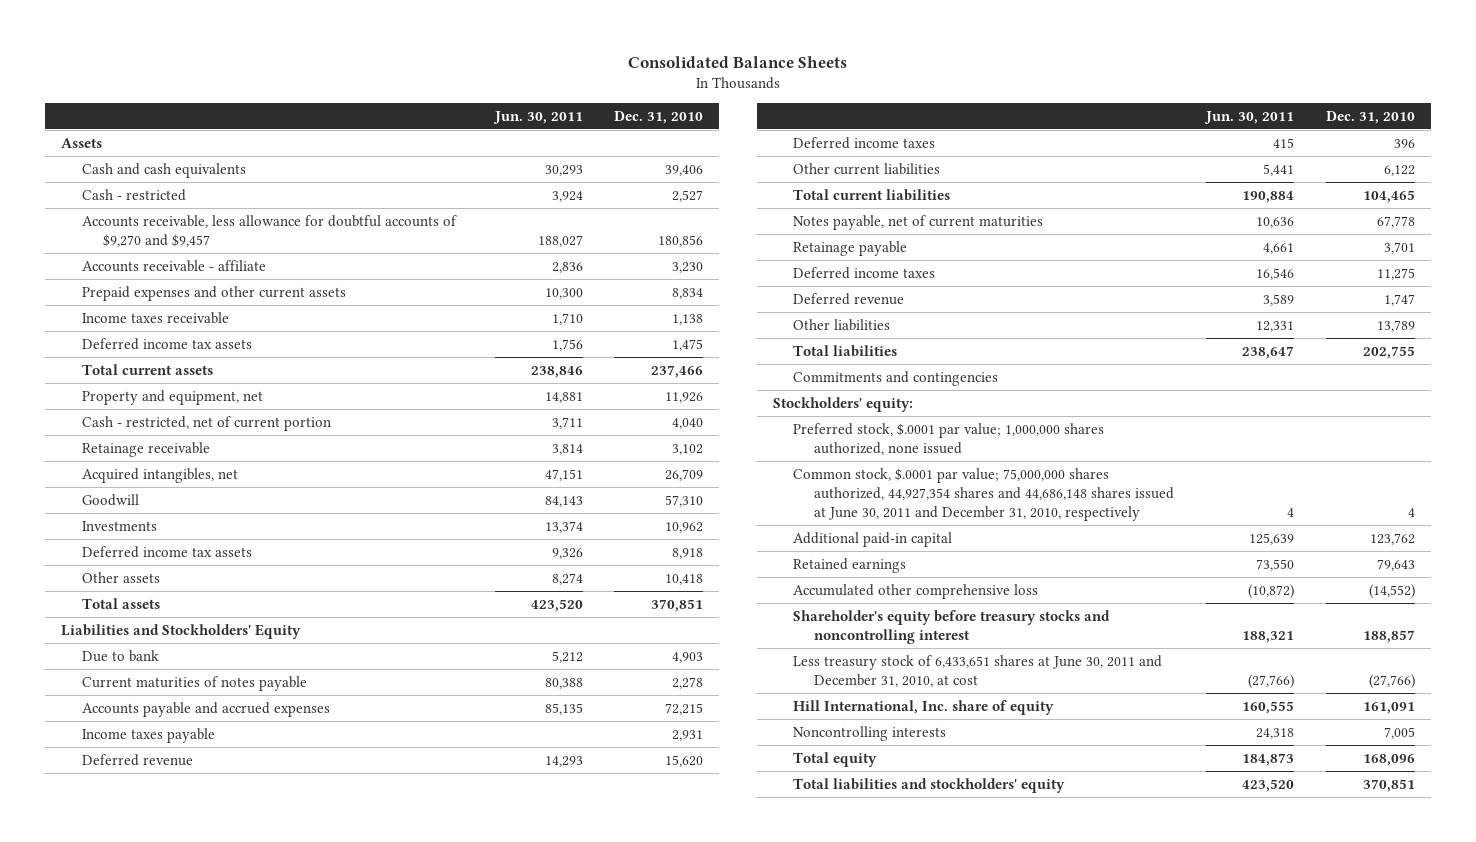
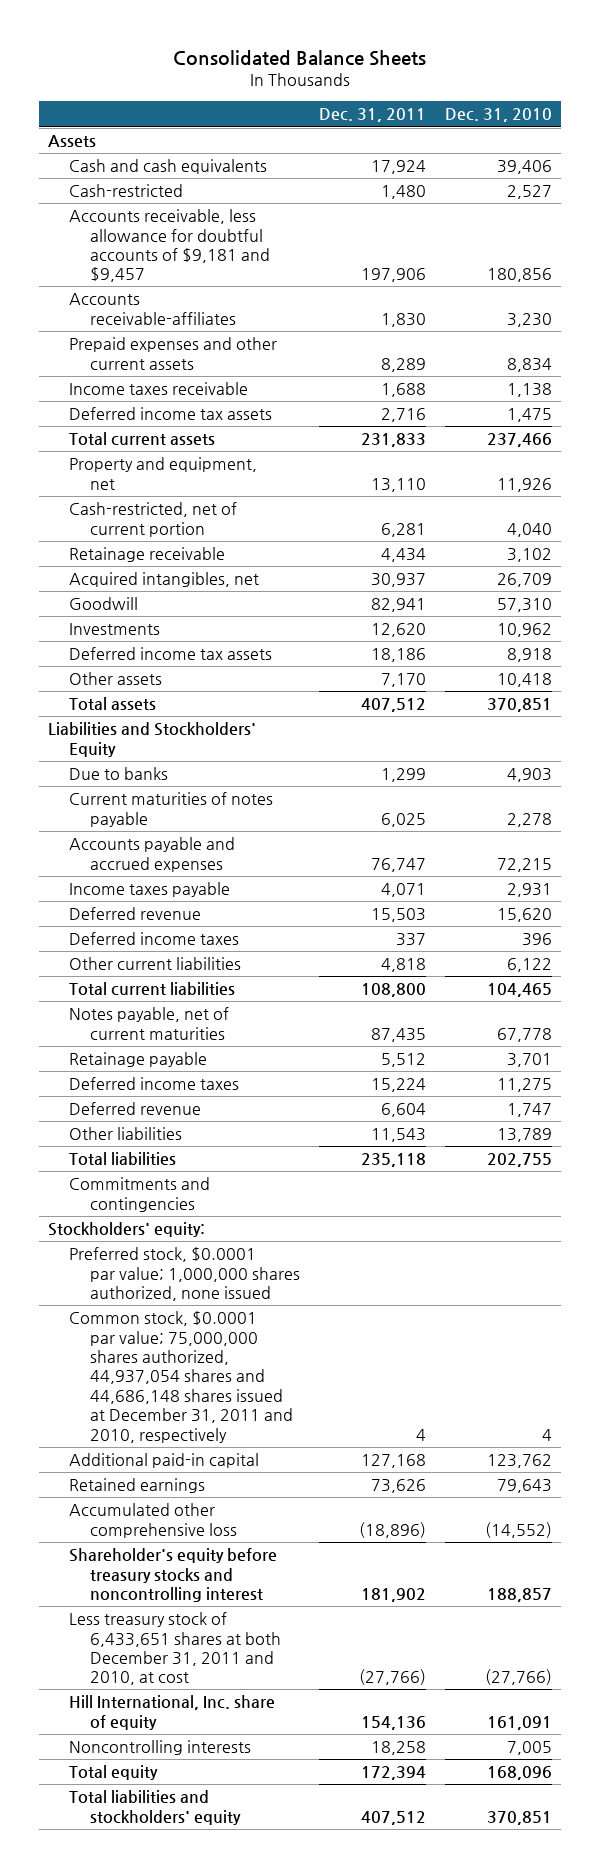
- | Jun. 30, 2011 | Dec. 31, 2010
+ | Dec. 31, 2011 | Dec. 31, 2010
- Cash - restricted | 3,924 | 2,527
- Accounts receivable, less allowance for doubtful accounts of $9,270 and $9,457 | 188,027 | 180,856
- Accounts receivable - affiliate | 2,836 | 3,230
+ Cash-restricted | 1,480 | 2,527
+ Accounts receivable, less allowance for doubtful accounts of $9,181 and $9,457 | 197,906 | 180,856
+ Accounts receivable-affiliates | 1,830 | 3,230
- Cash - restricted, net of current portion | 3,711 | 4,040
+ Cash-restricted, net of current portion | 6,281 | 4,040
- Due to bank | 5,212 | 4,903
+ Due to banks | 1,299 | 4,903
- Preferred stock, $.0001 par value; 1,000,000 shares authorized, none issued
- Common stock, $.0001 par value; 75,000,000 shares authorized, 44,927,354 shares and 44,686,148 shares issued at June 30, 2011 and December 31, 2010, respectively | 4 | 4
+ Preferred stock, $0.0001 par value; 1,000,000 shares authorized, none issued
+ Common stock, $0.0001 par value; 75,000,000 shares authorized, 44,937,054 shares and 44,686,148 shares issued at December 31, 2011 and 2010, respectively | 4 | 4
- Less treasury stock of 6,433,651 shares at June 30, 2011 and December 31, 2010, at cost | (27,766) | (27,766)
+ Less treasury stock of 6,433,651 shares at both December 31, 2011 and 2010, at cost | (27,766) | (27,766)

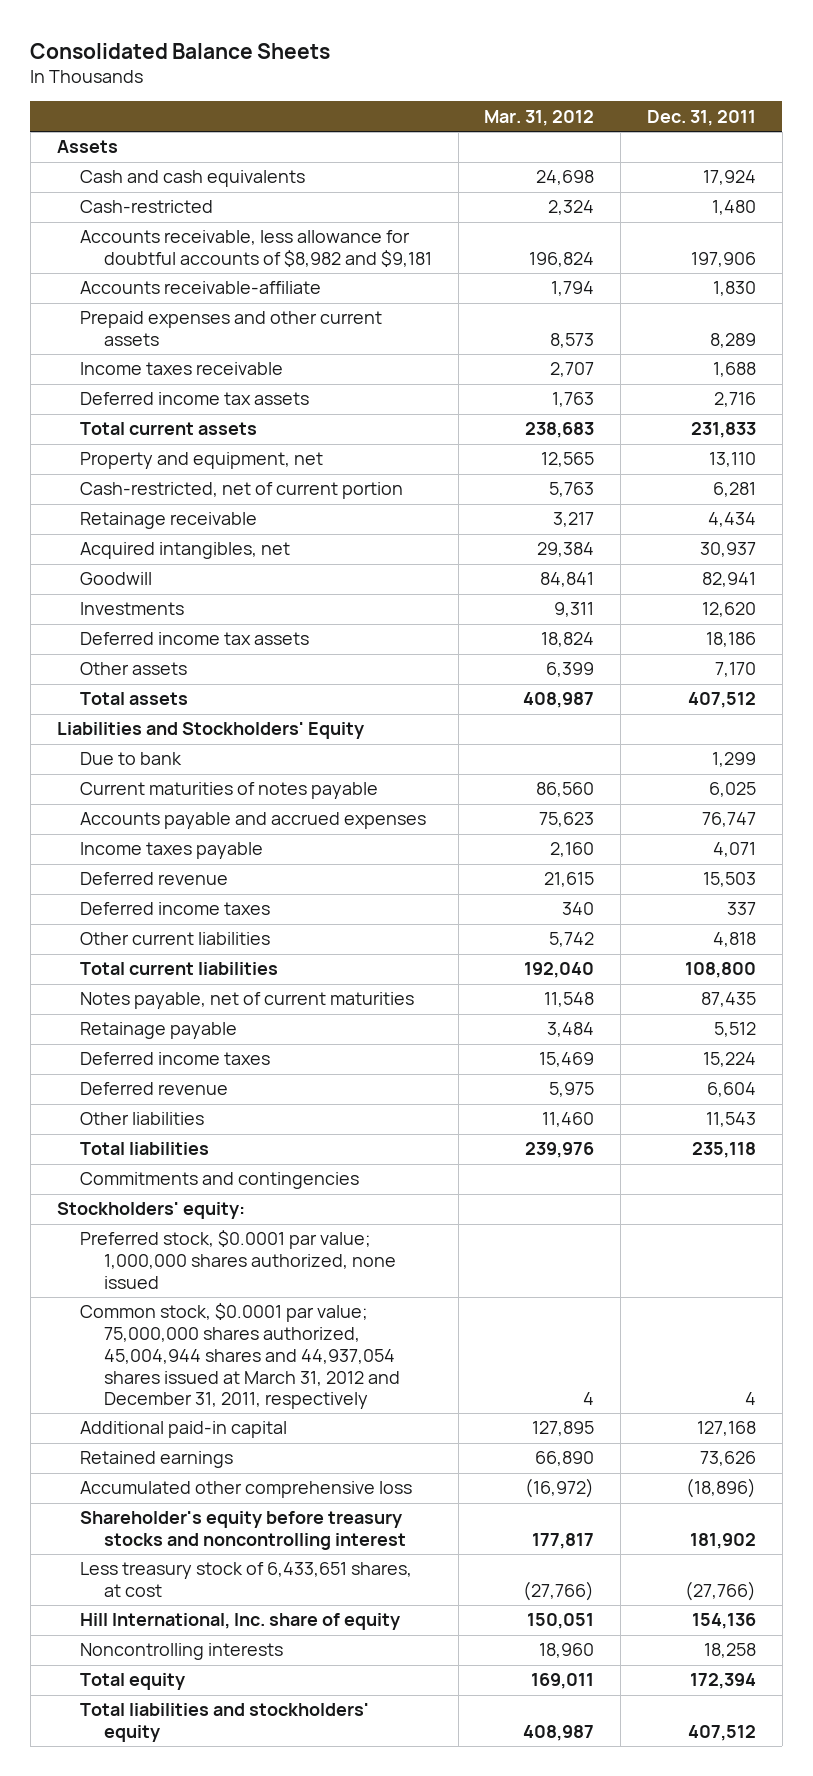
- | Dec. 31, 2011 | Dec. 31, 2010
+ | Mar. 31, 2012 | Dec. 31, 2011
- Accounts receivable, less allowance for doubtful accounts of $9,181 and $9,457 | 197,906 | 180,856
- Accounts receivable-affiliates | 1,830 | 3,230
+ Accounts receivable, less allowance for doubtful accounts of $8,982 and $9,181 | 196,824 | 197,906
+ Accounts receivable-affiliate | 1,794 | 1,830
- Due to banks | 1,299 | 4,903
+ Due to bank | | 1,299
- Common stock, $0.0001 par value; 75,000,000 shares authorized, 44,937,054 shares and 44,686,148 shares issued at December 31, 2011 and 2010, respectively | 4 | 4
+ Common stock, $0.0001 par value; 75,000,000 shares authorized, 45,004,944 shares and 44,937,054 shares issued at March 31, 2012 and December 31, 2011, respectively | 4 | 4
- Less treasury stock of 6,433,651 shares at both December 31, 2011 and 2010, at cost | (27,766) | (27,766)
+ Less treasury stock of 6,433,651 shares, at cost | (27,766) | (27,766)

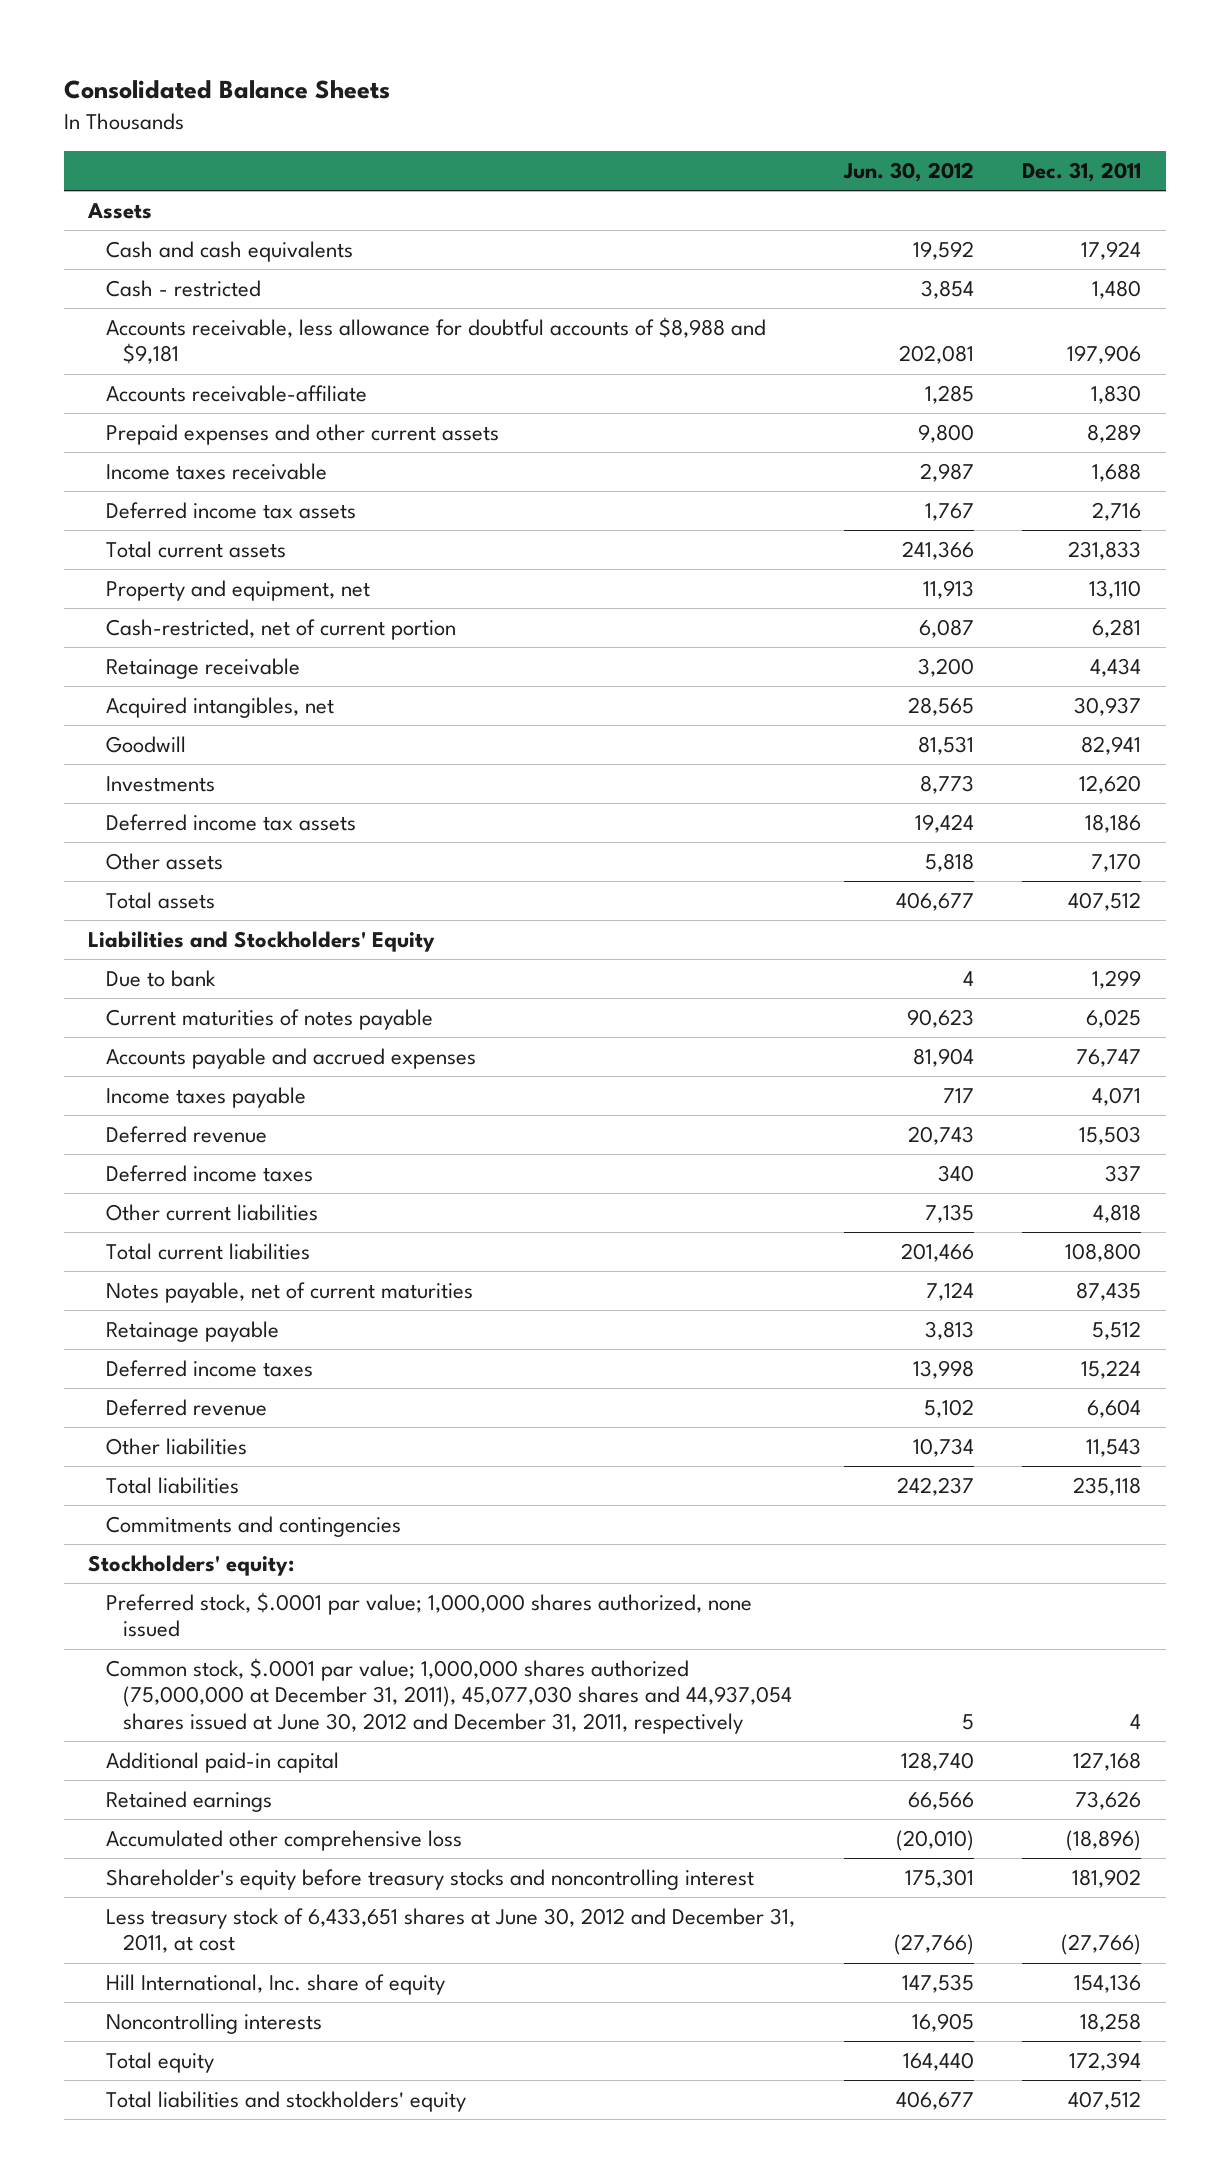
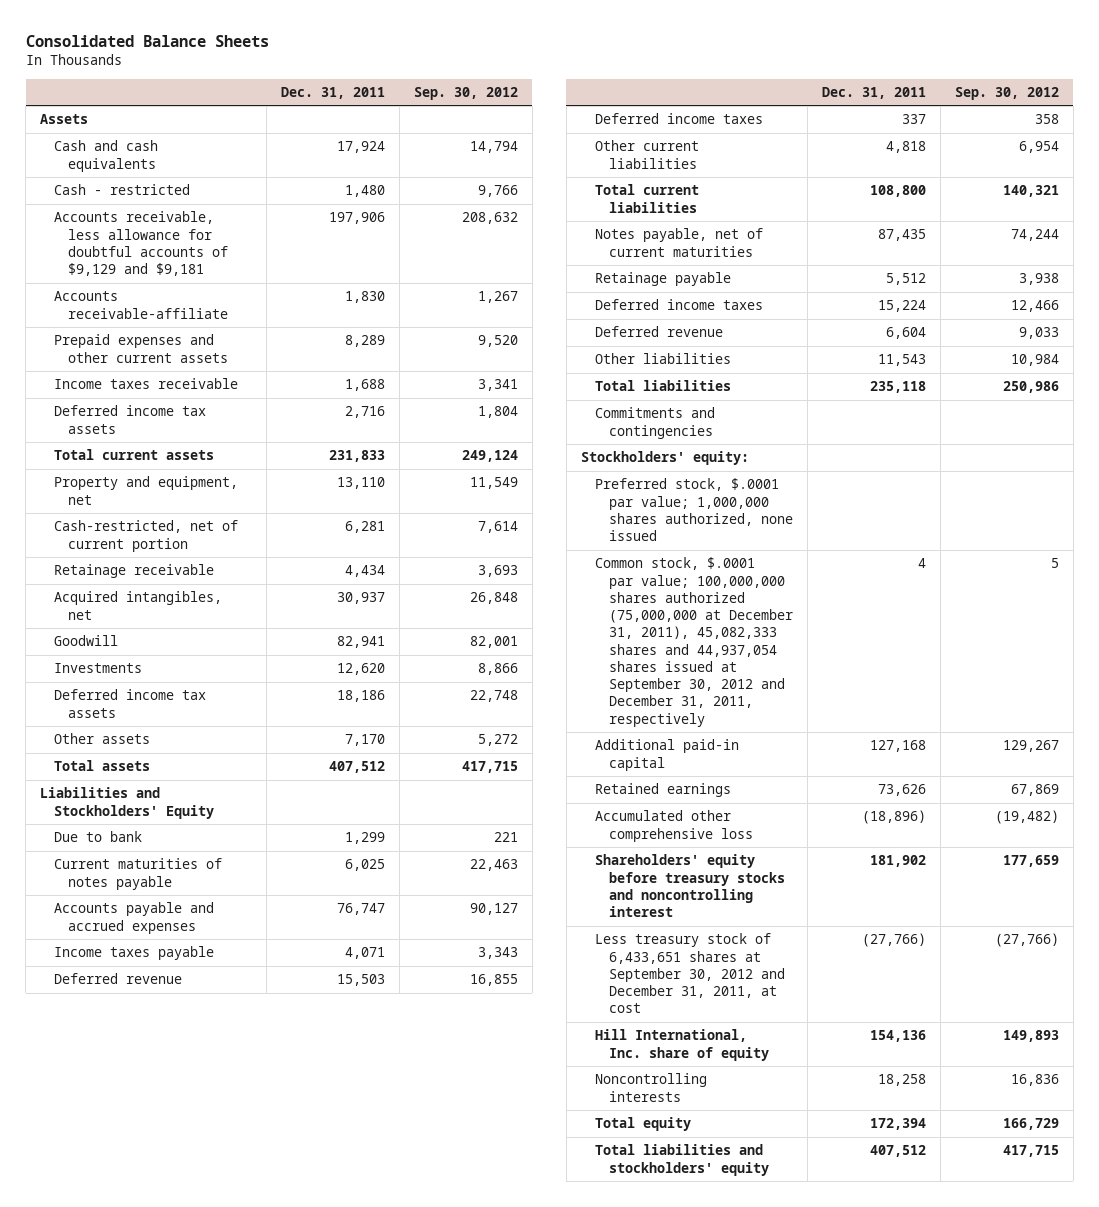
- | Jun. 30, 2012 | Dec. 31, 2011
+ | Dec. 31, 2011 | Sep. 30, 2012
- Accounts receivable, less allowance for doubtful accounts of $8,988 and $9,181 | 202,081 | 197,906
+ Accounts receivable, less allowance for doubtful accounts of $9,129 and $9,181 | 197,906 | 208,632
- Common stock, $.0001 par value; 1,000,000 shares authorized (75,000,000 at December 31, 2011), 45,077,030 shares and 44,937,054 shares issued at June 30, 2012 and December 31, 2011, respectively | 5 | 4
+ Common stock, $.0001 par value; 100,000,000 shares authorized (75,000,000 at December 31, 2011), 45,082,333 shares and 44,937,054 shares issued at September 30, 2012 and December 31, 2011, respectively | 4 | 5
- Shareholder's equity before treasury stocks and noncontrolling interest | 175,301 | 181,902
- Less treasury stock of 6,433,651 shares at June 30, 2012 and December 31, 2011, at cost | (27,766) | (27,766)
+ Shareholders' equity before treasury stocks and noncontrolling interest | 181,902 | 177,659
+ Less treasury stock of 6,433,651 shares at September 30, 2012 and December 31, 2011, at cost | (27,766) | (27,766)

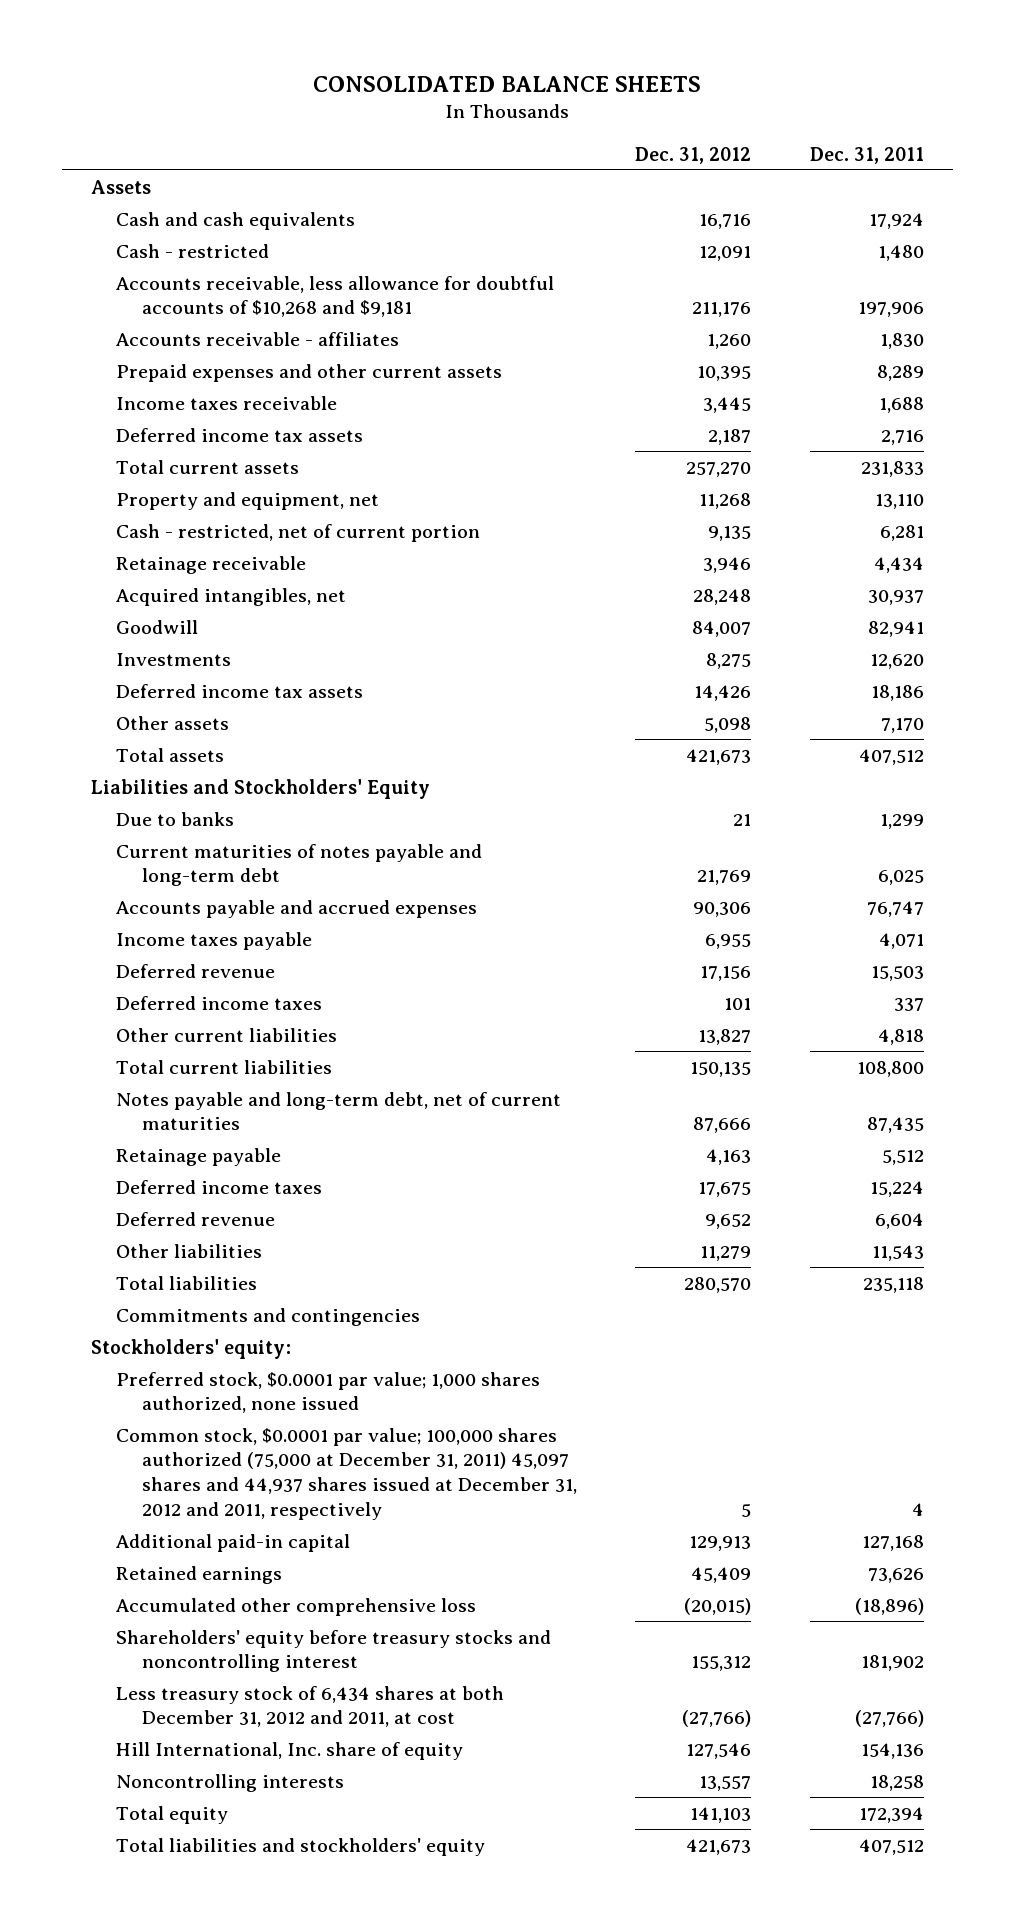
- Consolidated Balance Sheets
+ CONSOLIDATED BALANCE SHEETS
- | Dec. 31, 2011 | Sep. 30, 2012
+ | Dec. 31, 2012 | Dec. 31, 2011
- Accounts receivable, less allowance for doubtful accounts of $9,129 and $9,181 | 197,906 | 208,632
- Accounts receivable-affiliate | 1,830 | 1,267
+ Accounts receivable, less allowance for doubtful accounts of $10,268 and $9,181 | 211,176 | 197,906
+ Accounts receivable - affiliates | 1,260 | 1,830
- Cash-restricted, net of current portion | 6,281 | 7,614
+ Cash - restricted, net of current portion | 9,135 | 6,281
- Due to bank | 1,299 | 221
- Current maturities of notes payable | 6,025 | 22,463
+ Due to banks | 21 | 1,299
+ Current maturities of notes payable and long-term debt | 21,769 | 6,025
- Notes payable, net of current maturities | 87,435 | 74,244
+ Notes payable and long-term debt, net of current maturities | 87,666 | 87,435
- Preferred stock, $.0001 par value; 1,000,000 shares authorized, none issued
- Common stock, $.0001 par value; 100,000,000 shares authorized (75,000,000 at December 31, 2011), 45,082,333 shares and 44,937,054 shares issued at September 30, 2012 and December 31, 2011, respectively | 4 | 5
+ Preferred stock, $0.0001 par value; 1,000 shares authorized, none issued
+ Common stock, $0.0001 par value; 100,000 shares authorized (75,000 at December 31, 2011) 45,097 shares and 44,937 shares issued at December 31, 2012 and 2011, respectively | 5 | 4
- Less treasury stock of 6,433,651 shares at September 30, 2012 and December 31, 2011, at cost | (27,766) | (27,766)
+ Less treasury stock of 6,434 shares at both December 31, 2012 and 2011, at cost | (27,766) | (27,766)

